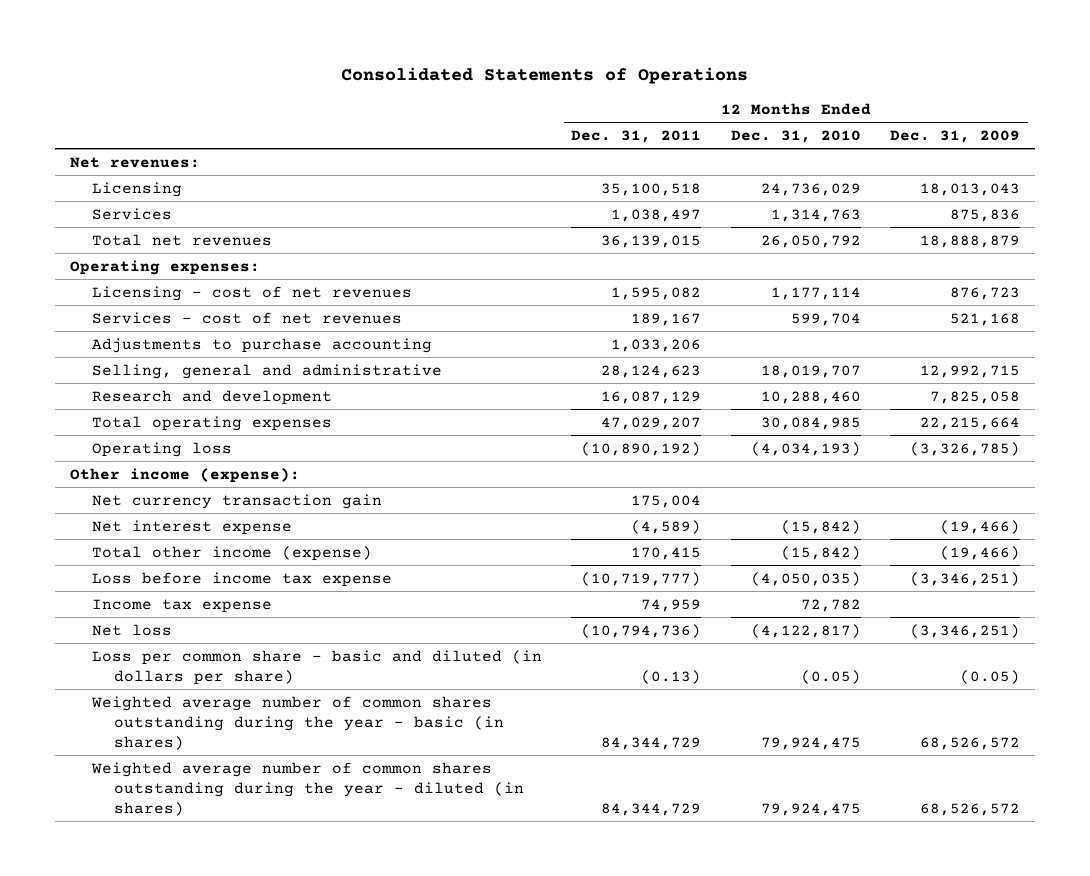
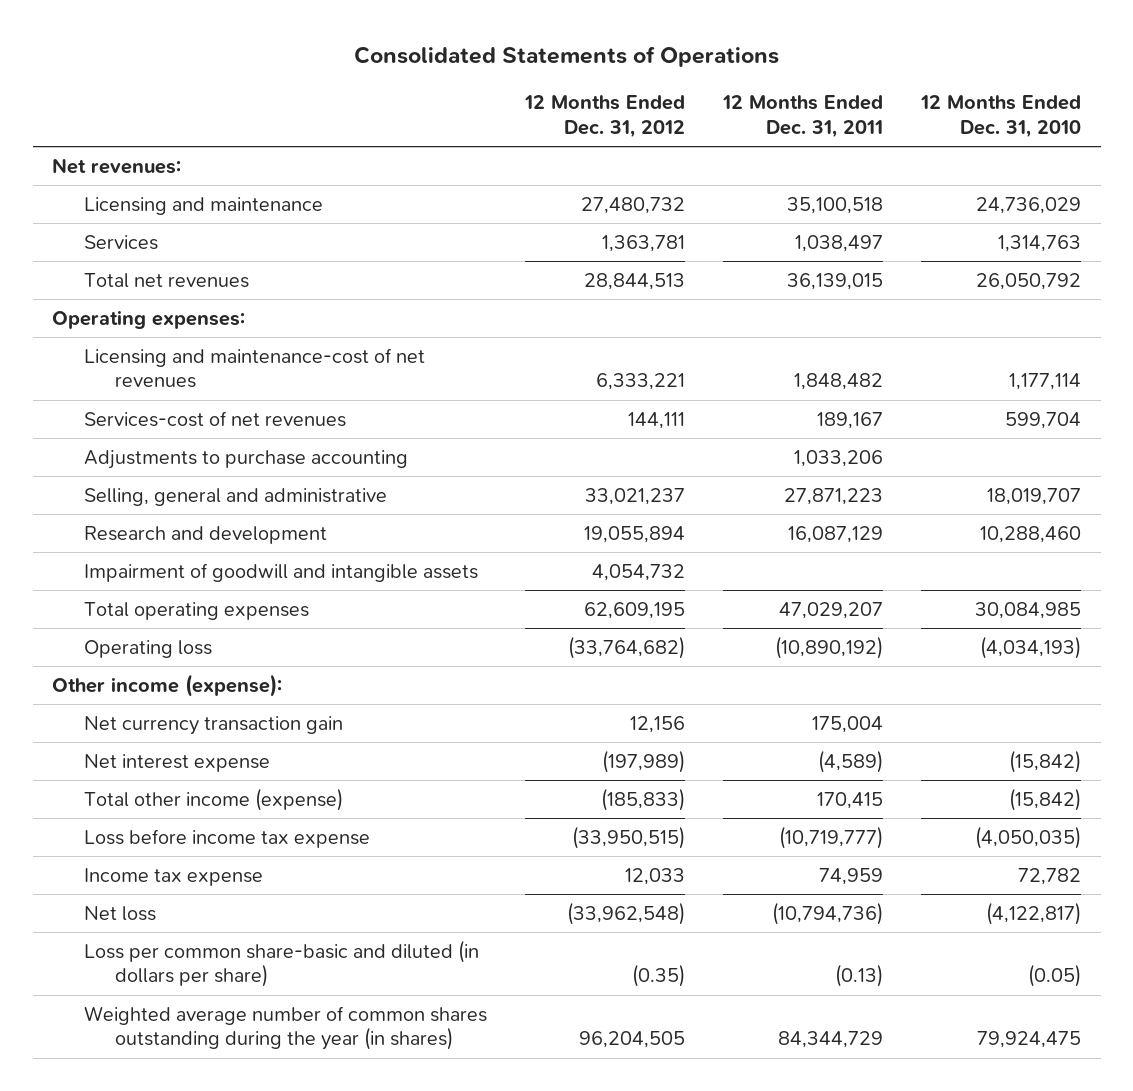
- | 12 Months Ended Dec. 31, 2011 | 12 Months Ended Dec. 31, 2010 | 12 Months Ended Dec. 31, 2009
+ | 12 Months Ended Dec. 31, 2012 | 12 Months Ended Dec. 31, 2011 | 12 Months Ended Dec. 31, 2010
- Licensing | 35,100,518 | 24,736,029 | 18,013,043
+ Licensing and maintenance | 27,480,732 | 35,100,518 | 24,736,029
- Licensing - cost of net revenues | 1,595,082 | 1,177,114 | 876,723
- Services - cost of net revenues | 189,167 | 599,704 | 521,168
+ Licensing and maintenance-cost of net revenues | 6,333,221 | 1,848,482 | 1,177,114
+ Services-cost of net revenues | 144,111 | 189,167 | 599,704
- Selling, general and administrative | 28,124,623 | 18,019,707 | 12,992,715
+ Selling, general and administrative | 33,021,237 | 27,871,223 | 18,019,707
+ Impairment of goodwill and intangible assets | 4,054,732 | |
- Loss per common share - basic and diluted (in dollars per share) | (0.13) | (0.05) | (0.05)
- Weighted average number of common shares outstanding during the year - basic (in shares) | 84,344,729 | 79,924,475 | 68,526,572
- Weighted average number of common shares outstanding during the year - diluted (in shares) | 84,344,729 | 79,924,475 | 68,526,572
+ Loss per common share-basic and diluted (in dollars per share) | (0.35) | (0.13) | (0.05)
+ Weighted average number of common shares outstanding during the year (in shares) | 96,204,505 | 84,344,729 | 79,924,475

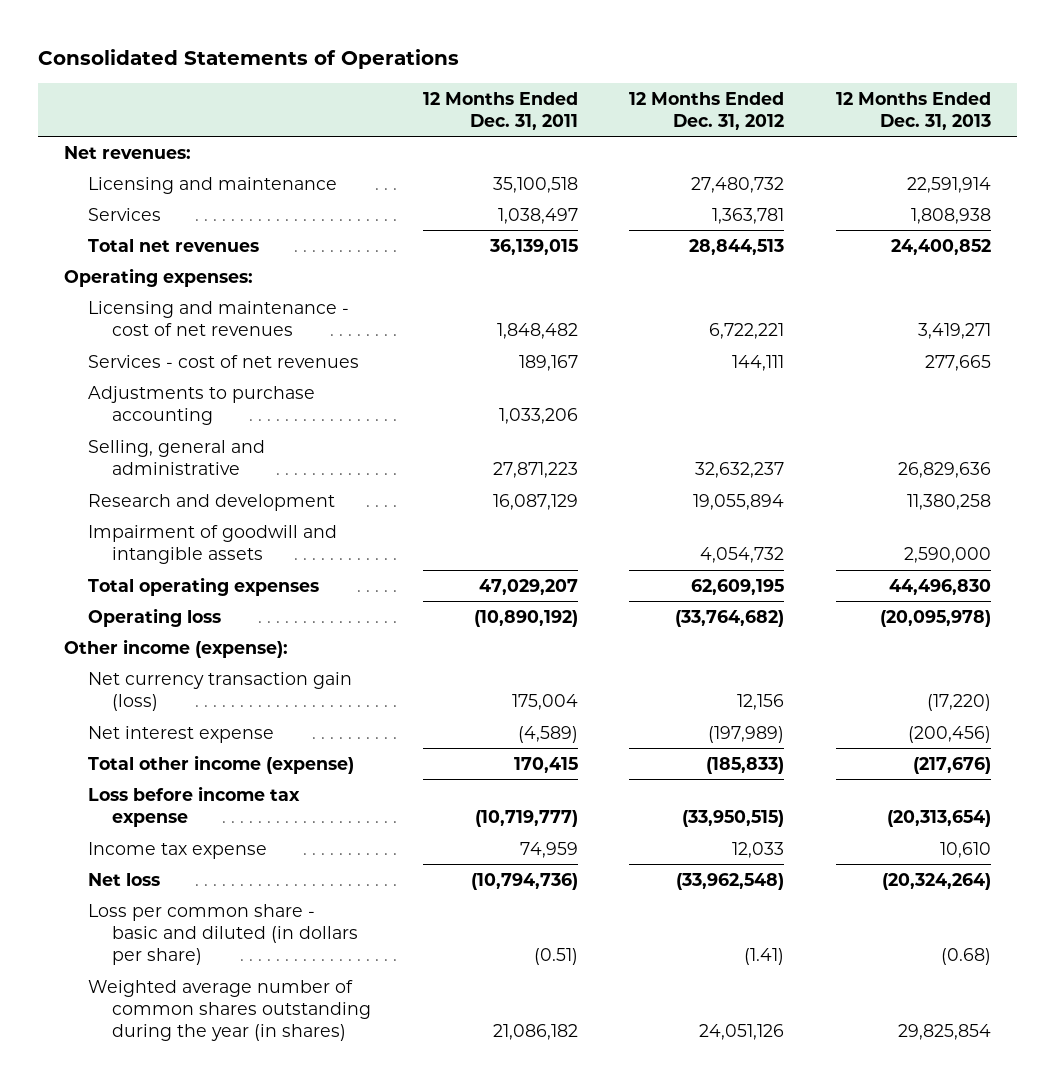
- | 12 Months Ended Dec. 31, 2012 | 12 Months Ended Dec. 31, 2011 | 12 Months Ended Dec. 31, 2010
+ | 12 Months Ended Dec. 31, 2011 | 12 Months Ended Dec. 31, 2012 | 12 Months Ended Dec. 31, 2013
- Licensing and maintenance-cost of net revenues | 6,333,221 | 1,848,482 | 1,177,114
- Services-cost of net revenues | 144,111 | 189,167 | 599,704
+ Licensing and maintenance - cost of net revenues | 1,848,482 | 6,722,221 | 3,419,271
+ Services - cost of net revenues | 189,167 | 144,111 | 277,665
- Selling, general and administrative | 33,021,237 | 27,871,223 | 18,019,707
+ Selling, general and administrative | 27,871,223 | 32,632,237 | 26,829,636
- Net currency transaction gain | 12,156 | 175,004 |
+ Net currency transaction gain (loss) | 175,004 | 12,156 | (17,220)
- Loss per common share-basic and diluted (in dollars per share) | (0.35) | (0.13) | (0.05)
- Weighted average number of common shares outstanding during the year (in shares) | 96,204,505 | 84,344,729 | 79,924,475
+ Loss per common share - basic and diluted (in dollars per share) | (0.51) | (1.41) | (0.68)
+ Weighted average number of common shares outstanding during the year (in shares) | 21,086,182 | 24,051,126 | 29,825,854

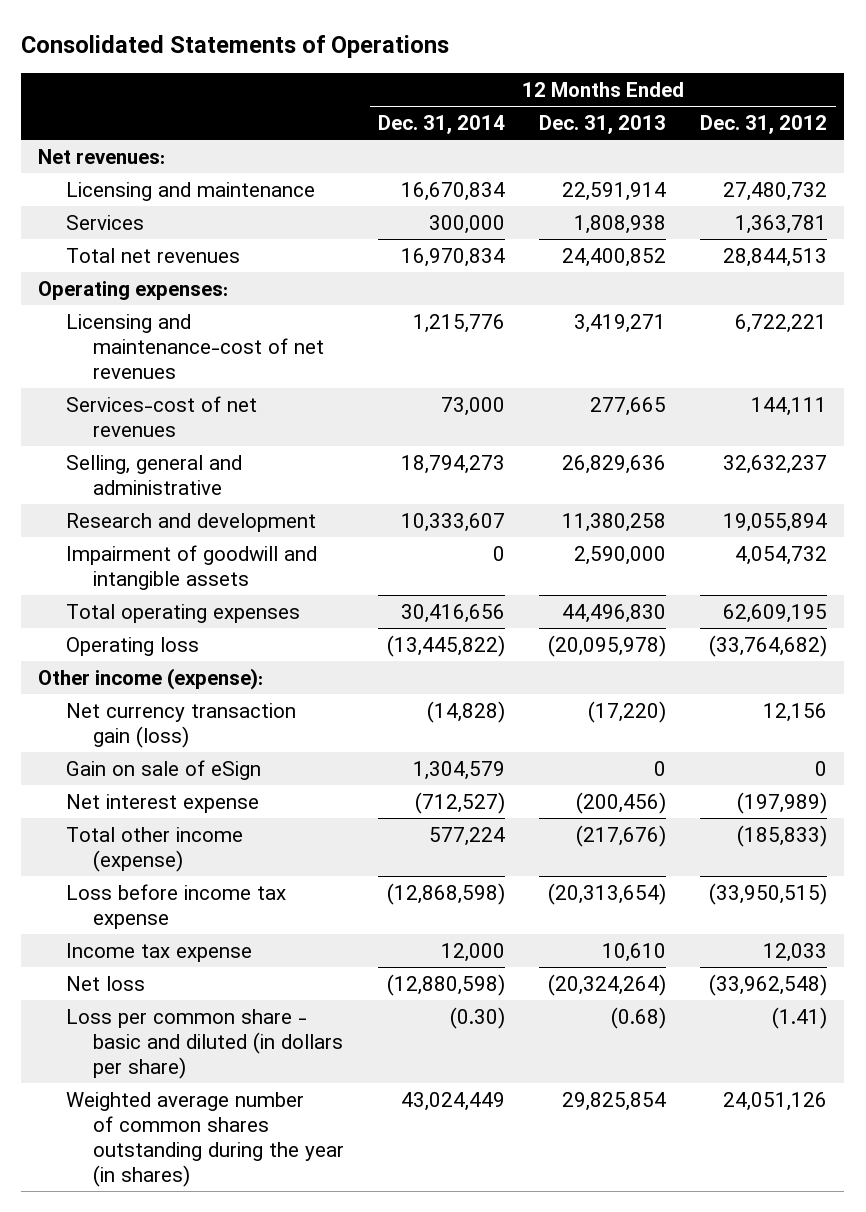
- | 12 Months Ended Dec. 31, 2011 | 12 Months Ended Dec. 31, 2012 | 12 Months Ended Dec. 31, 2013
+ | 12 Months Ended Dec. 31, 2014 | 12 Months Ended Dec. 31, 2013 | 12 Months Ended Dec. 31, 2012
- Licensing and maintenance - cost of net revenues | 1,848,482 | 6,722,221 | 3,419,271
- Services - cost of net revenues | 189,167 | 144,111 | 277,665
- Adjustments to purchase accounting | 1,033,206 | |
+ Licensing and maintenance-cost of net revenues | 1,215,776 | 3,419,271 | 6,722,221
+ Services-cost of net revenues | 73,000 | 277,665 | 144,111
+ Gain on sale of eSign | 1,304,579 | 0 | 0

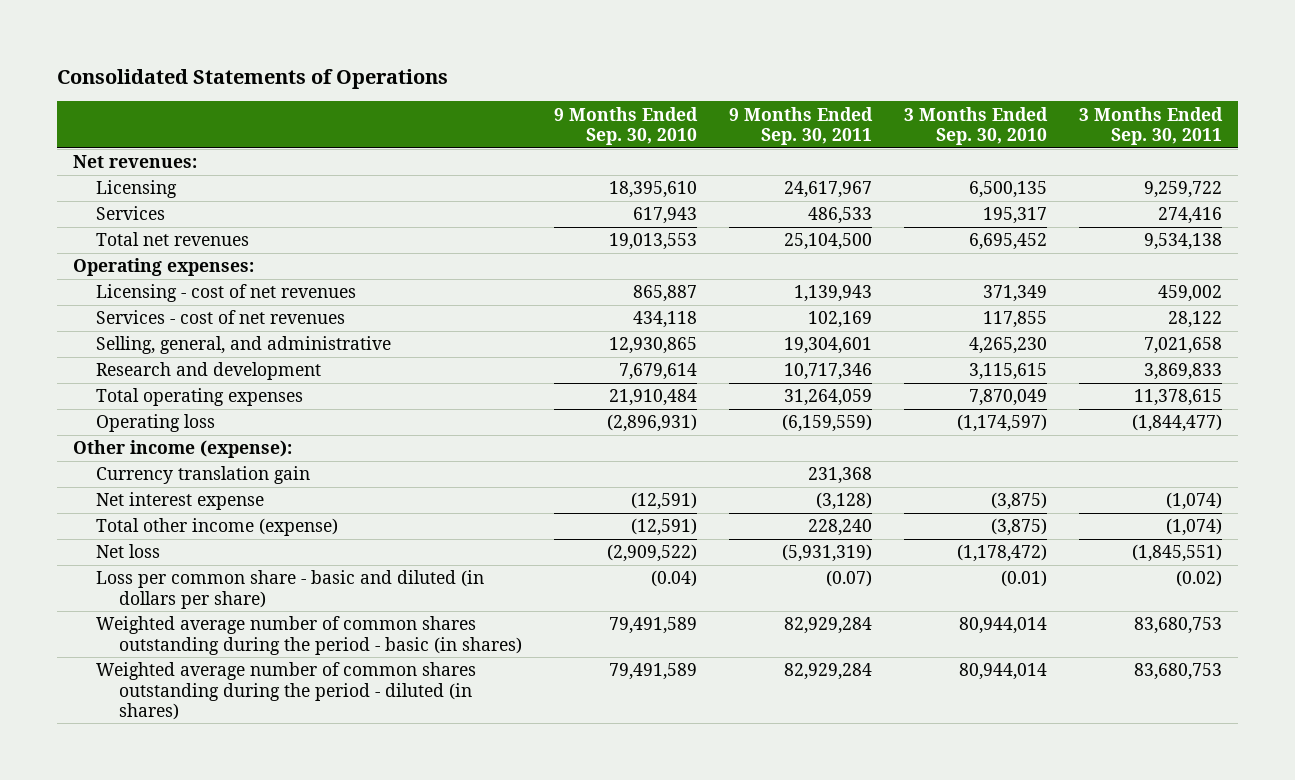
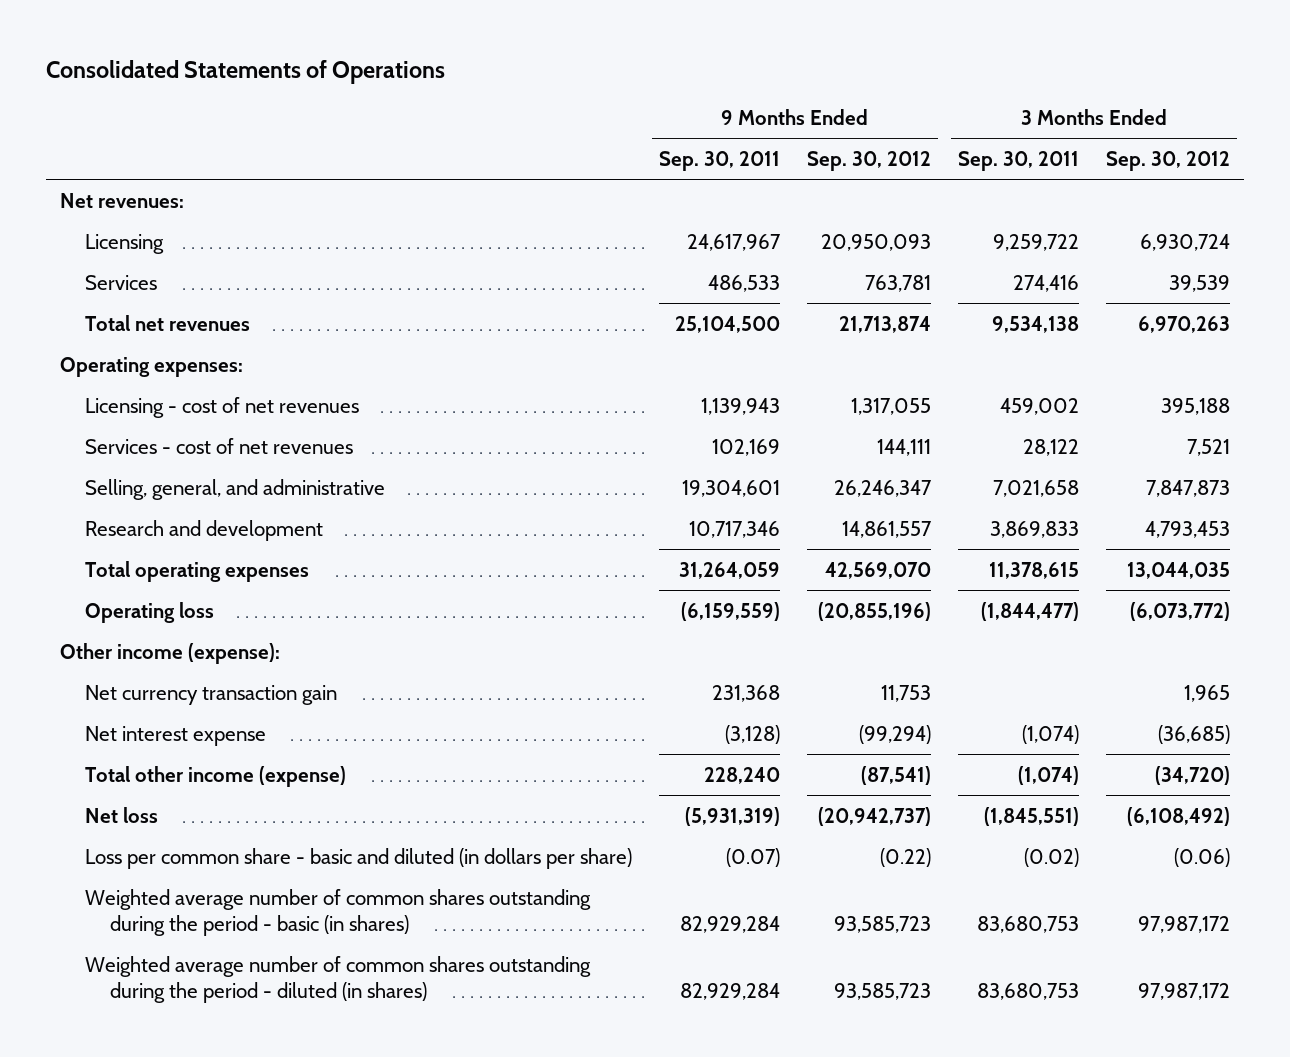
- | 9 Months Ended Sep. 30, 2010 | 9 Months Ended Sep. 30, 2011 | 3 Months Ended Sep. 30, 2010 | 3 Months Ended Sep. 30, 2011
+ | 9 Months Ended Sep. 30, 2011 | 9 Months Ended Sep. 30, 2012 | 3 Months Ended Sep. 30, 2011 | 3 Months Ended Sep. 30, 2012
- Currency translation gain | | 231,368 | |
+ Net currency transaction gain | 231,368 | 11,753 | | 1,965

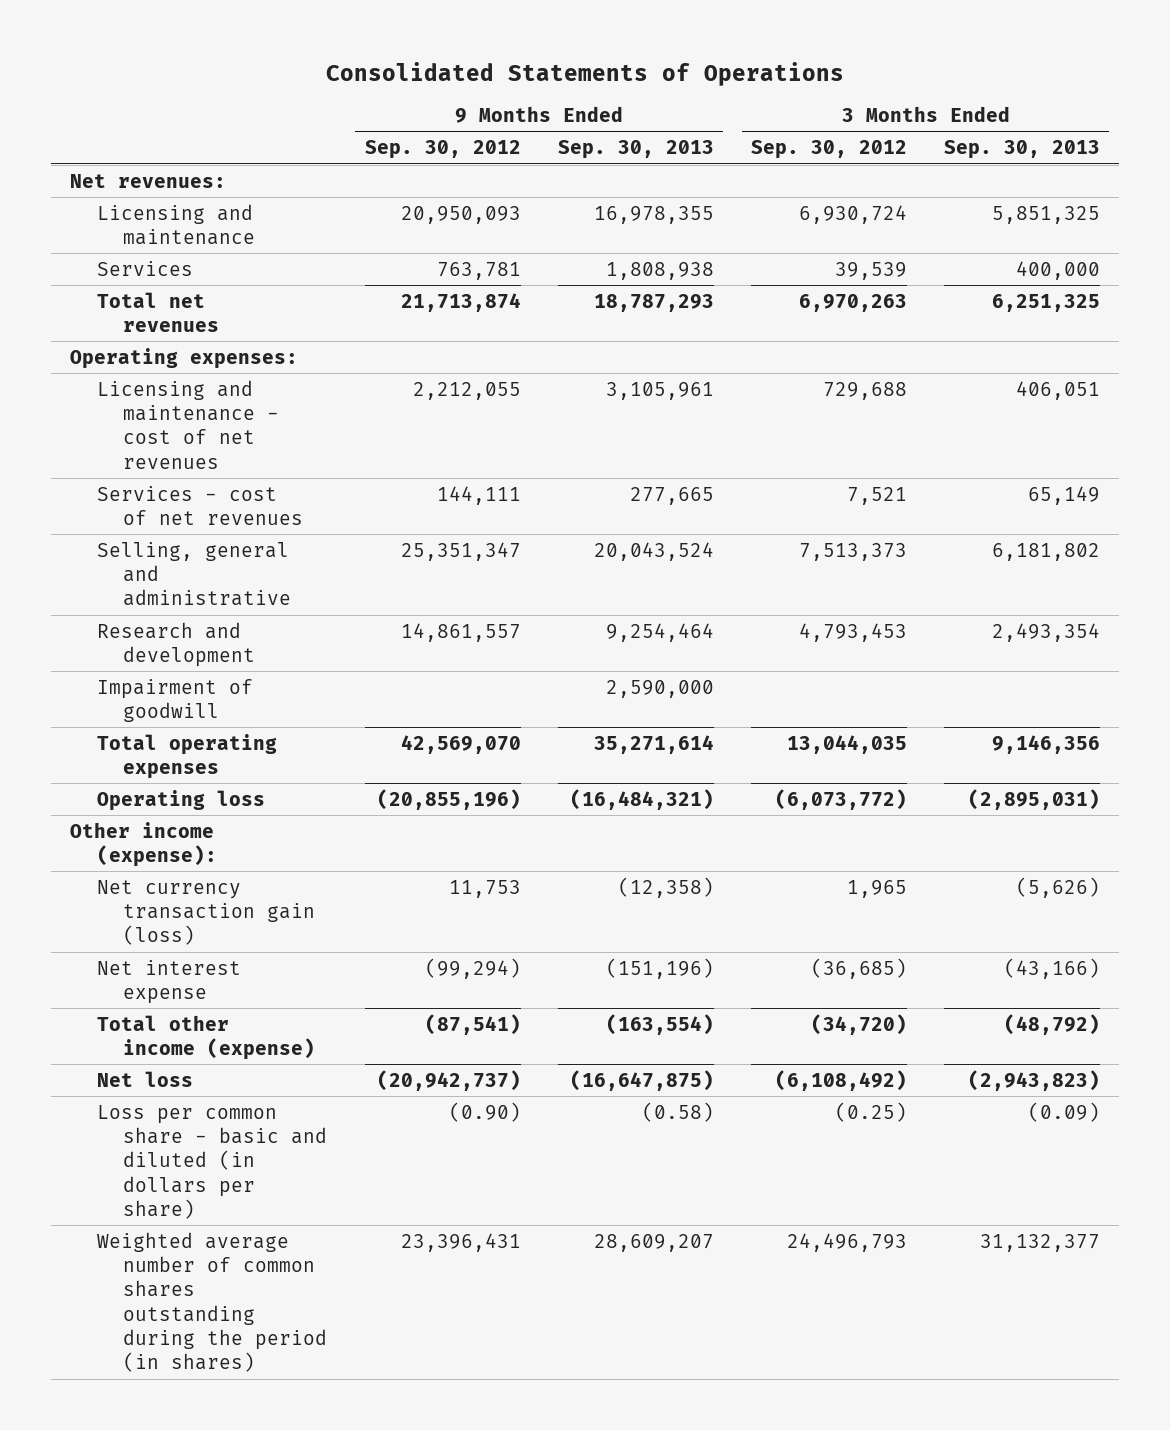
- | 9 Months Ended Sep. 30, 2011 | 9 Months Ended Sep. 30, 2012 | 3 Months Ended Sep. 30, 2011 | 3 Months Ended Sep. 30, 2012
+ | 9 Months Ended Sep. 30, 2012 | 9 Months Ended Sep. 30, 2013 | 3 Months Ended Sep. 30, 2012 | 3 Months Ended Sep. 30, 2013
- Licensing | 24,617,967 | 20,950,093 | 9,259,722 | 6,930,724
+ Licensing and maintenance | 20,950,093 | 16,978,355 | 6,930,724 | 5,851,325
- Licensing - cost of net revenues | 1,139,943 | 1,317,055 | 459,002 | 395,188
+ Licensing and maintenance - cost of net revenues | 2,212,055 | 3,105,961 | 729,688 | 406,051
- Selling, general, and administrative | 19,304,601 | 26,246,347 | 7,021,658 | 7,847,873
+ Selling, general and administrative | 25,351,347 | 20,043,524 | 7,513,373 | 6,181,802
+ Impairment of goodwill | | 2,590,000 | |
- Net currency transaction gain | 231,368 | 11,753 | | 1,965
+ Net currency transaction gain (loss) | 11,753 | (12,358) | 1,965 | (5,626)
- Loss per common share - basic and diluted (in dollars per share) | (0.07) | (0.22) | (0.02) | (0.06)
- Weighted average number of common shares outstanding during the period - basic (in shares) | 82,929,284 | 93,585,723 | 83,680,753 | 97,987,172
- Weighted average number of common shares outstanding during the period - diluted (in shares) | 82,929,284 | 93,585,723 | 83,680,753 | 97,987,172
+ Loss per common share - basic and diluted (in dollars per share) | (0.90) | (0.58) | (0.25) | (0.09)
+ Weighted average number of common shares outstanding during the period (in shares) | 23,396,431 | 28,609,207 | 24,496,793 | 31,132,377

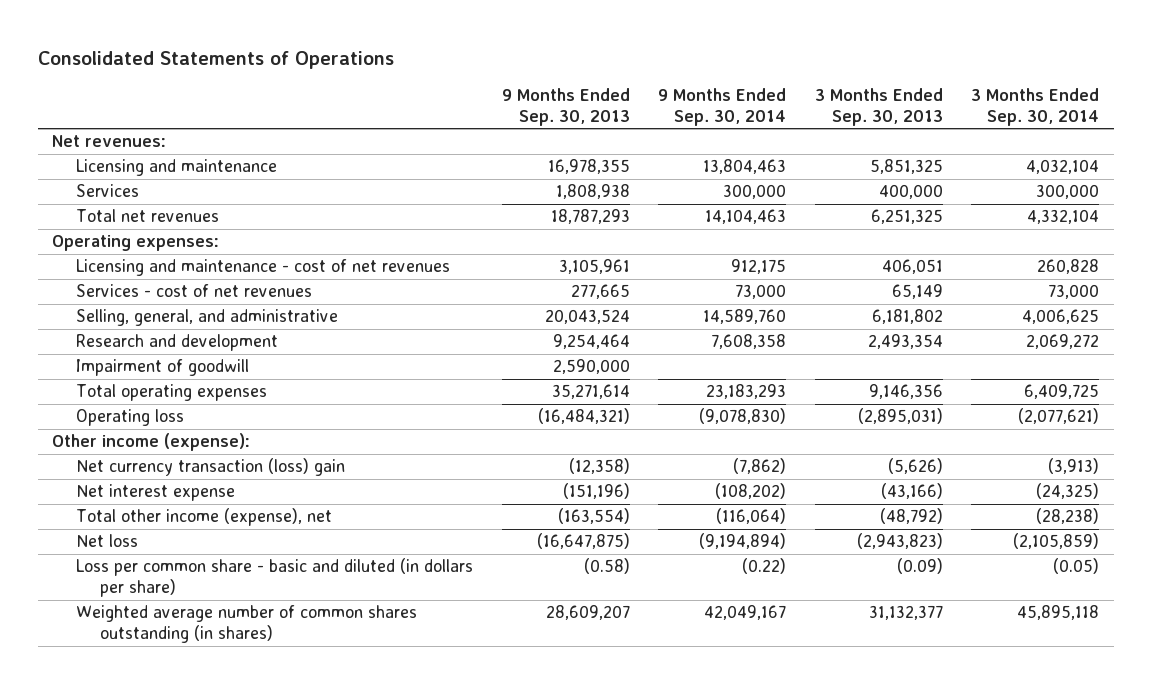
- | 9 Months Ended Sep. 30, 2012 | 9 Months Ended Sep. 30, 2013 | 3 Months Ended Sep. 30, 2012 | 3 Months Ended Sep. 30, 2013
+ | 9 Months Ended Sep. 30, 2013 | 9 Months Ended Sep. 30, 2014 | 3 Months Ended Sep. 30, 2013 | 3 Months Ended Sep. 30, 2014
- Selling, general and administrative | 25,351,347 | 20,043,524 | 7,513,373 | 6,181,802
+ Selling, general, and administrative | 20,043,524 | 14,589,760 | 6,181,802 | 4,006,625
- Net currency transaction gain (loss) | 11,753 | (12,358) | 1,965 | (5,626)
+ Net currency transaction (loss) gain | (12,358) | (7,862) | (5,626) | (3,913)
- Total other income (expense) | (87,541) | (163,554) | (34,720) | (48,792)
+ Total other income (expense), net | (163,554) | (116,064) | (48,792) | (28,238)
- Weighted average number of common shares outstanding during the period (in shares) | 23,396,431 | 28,609,207 | 24,496,793 | 31,132,377
+ Weighted average number of common shares outstanding (in shares) | 28,609,207 | 42,049,167 | 31,132,377 | 45,895,118

